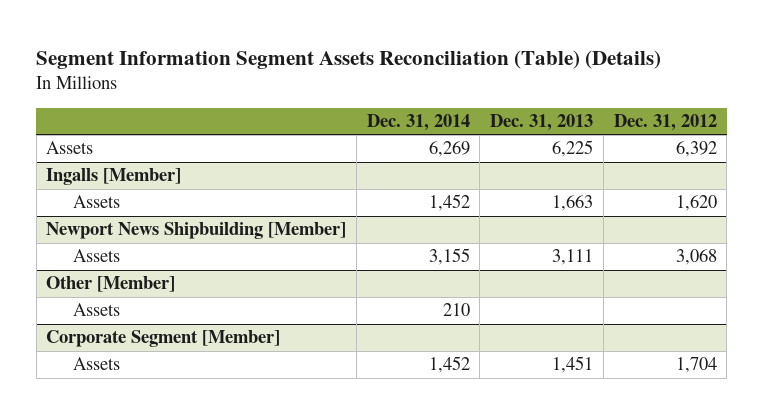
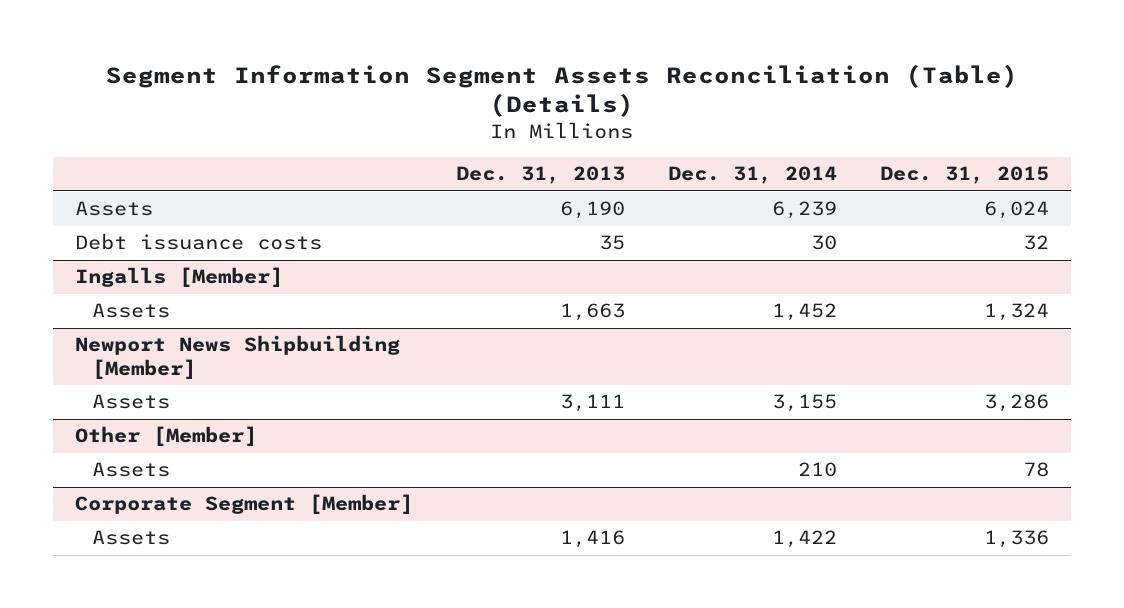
- | Dec. 31, 2014 | Dec. 31, 2013 | Dec. 31, 2012
+ | Dec. 31, 2013 | Dec. 31, 2014 | Dec. 31, 2015
- Assets | 6,269 | 6,225 | 6,392
+ Assets | 6,190 | 6,239 | 6,024
+ Debt issuance costs | 35 | 30 | 32
@ Corporate Segment [Member]
- Assets | 1,452 | 1,451 | 1,704
+ Assets | 1,416 | 1,422 | 1,336

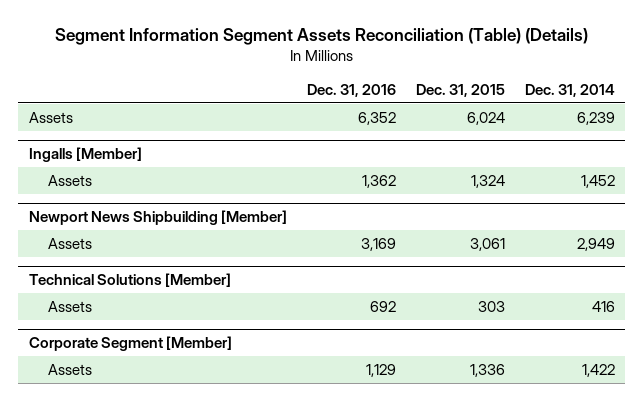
- | Dec. 31, 2013 | Dec. 31, 2014 | Dec. 31, 2015
+ | Dec. 31, 2016 | Dec. 31, 2015 | Dec. 31, 2014
- Debt issuance costs | 35 | 30 | 32
@ Newport News Shipbuilding [Member]
- Assets | 3,111 | 3,155 | 3,286
- Other [Member]
- Assets | | 210 | 78
@ Newport News Shipbuilding [Member]
+ Assets | 3,169 | 3,061 | 2,949
+ Technical Solutions [Member]
+ Assets | 692 | 303 | 416

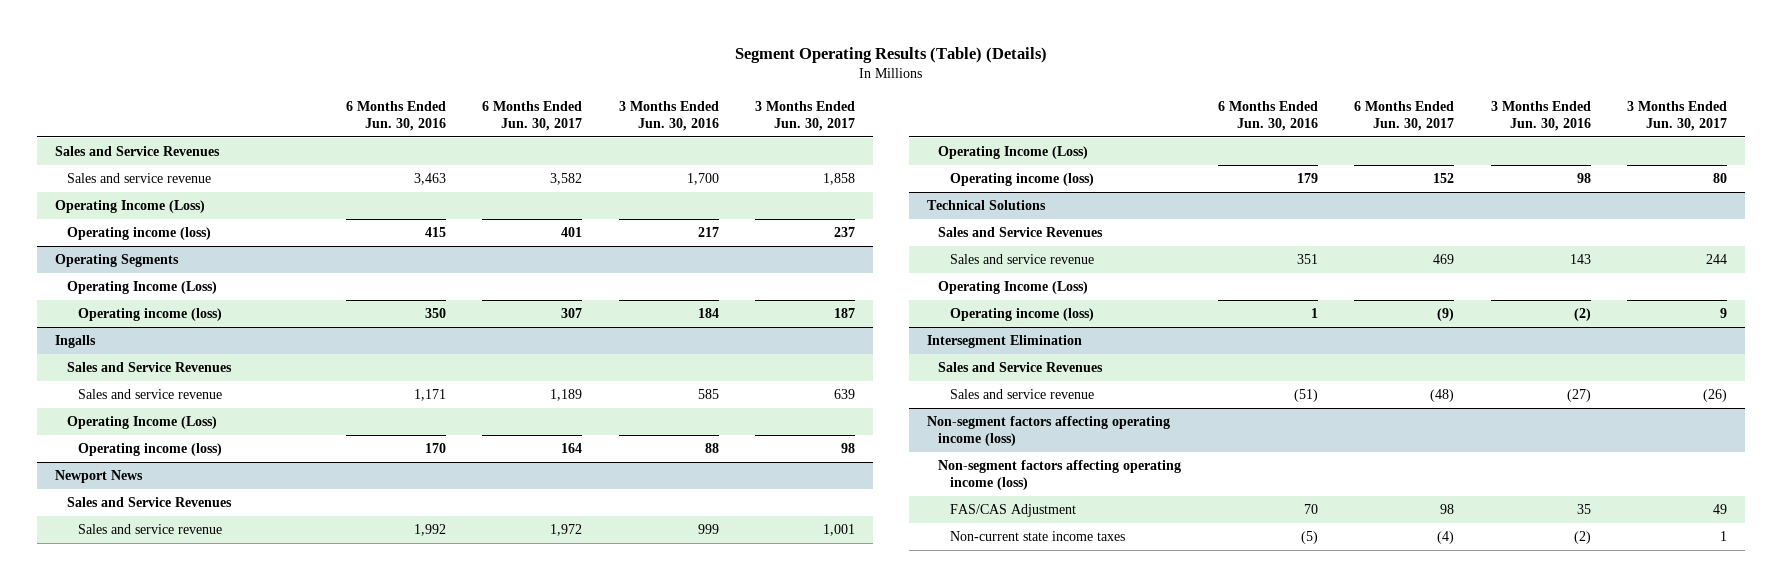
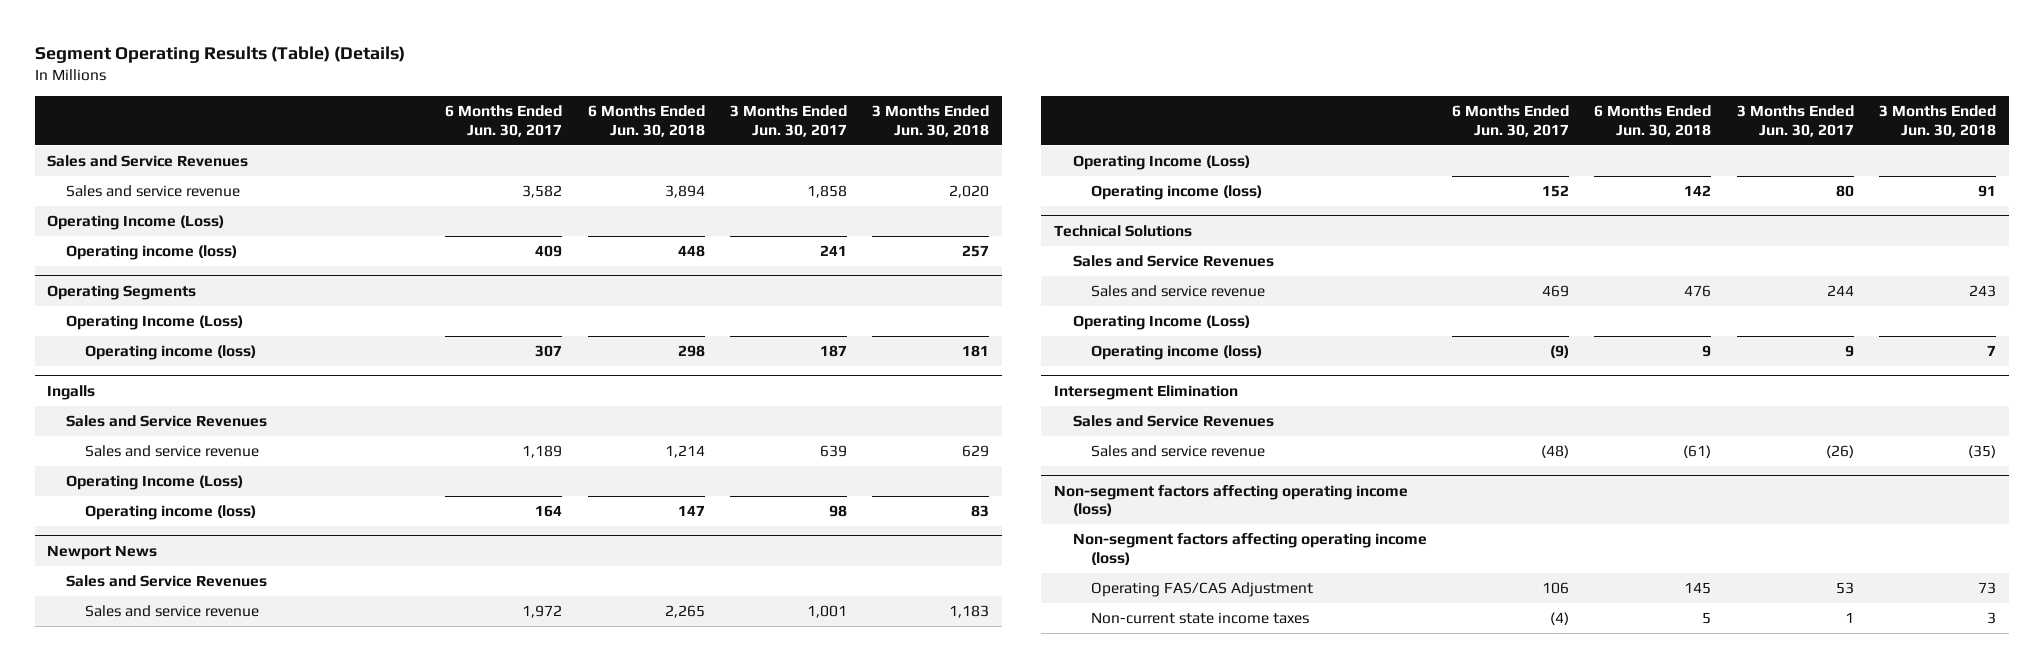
- | 6 Months Ended Jun. 30, 2016 | 6 Months Ended Jun. 30, 2017 | 3 Months Ended Jun. 30, 2016 | 3 Months Ended Jun. 30, 2017
+ | 6 Months Ended Jun. 30, 2017 | 6 Months Ended Jun. 30, 2018 | 3 Months Ended Jun. 30, 2017 | 3 Months Ended Jun. 30, 2018
- Operating income (loss) | 415 | 401 | 217 | 237
+ Operating income (loss) | 409 | 448 | 241 | 257
@ Non-segment factors affecting operating income (loss)
- FAS/CAS Adjustment | 70 | 98 | 35 | 49
+ Operating FAS/CAS Adjustment | 106 | 145 | 53 | 73

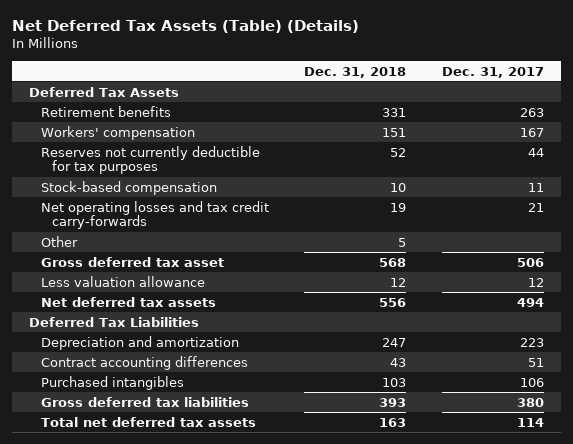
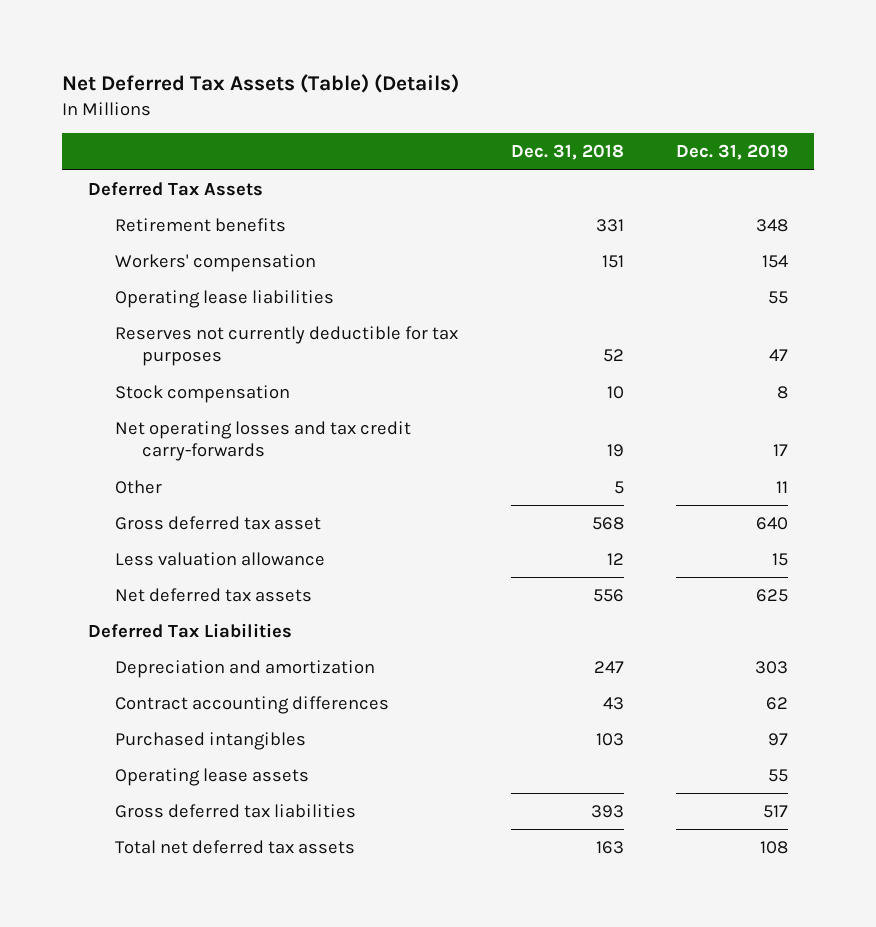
- | Dec. 31, 2018 | Dec. 31, 2017
+ | Dec. 31, 2018 | Dec. 31, 2019
+ Operating lease liabilities | | 55
- Stock-based compensation | 10 | 11
+ Stock compensation | 10 | 8
+ Operating lease assets | | 55

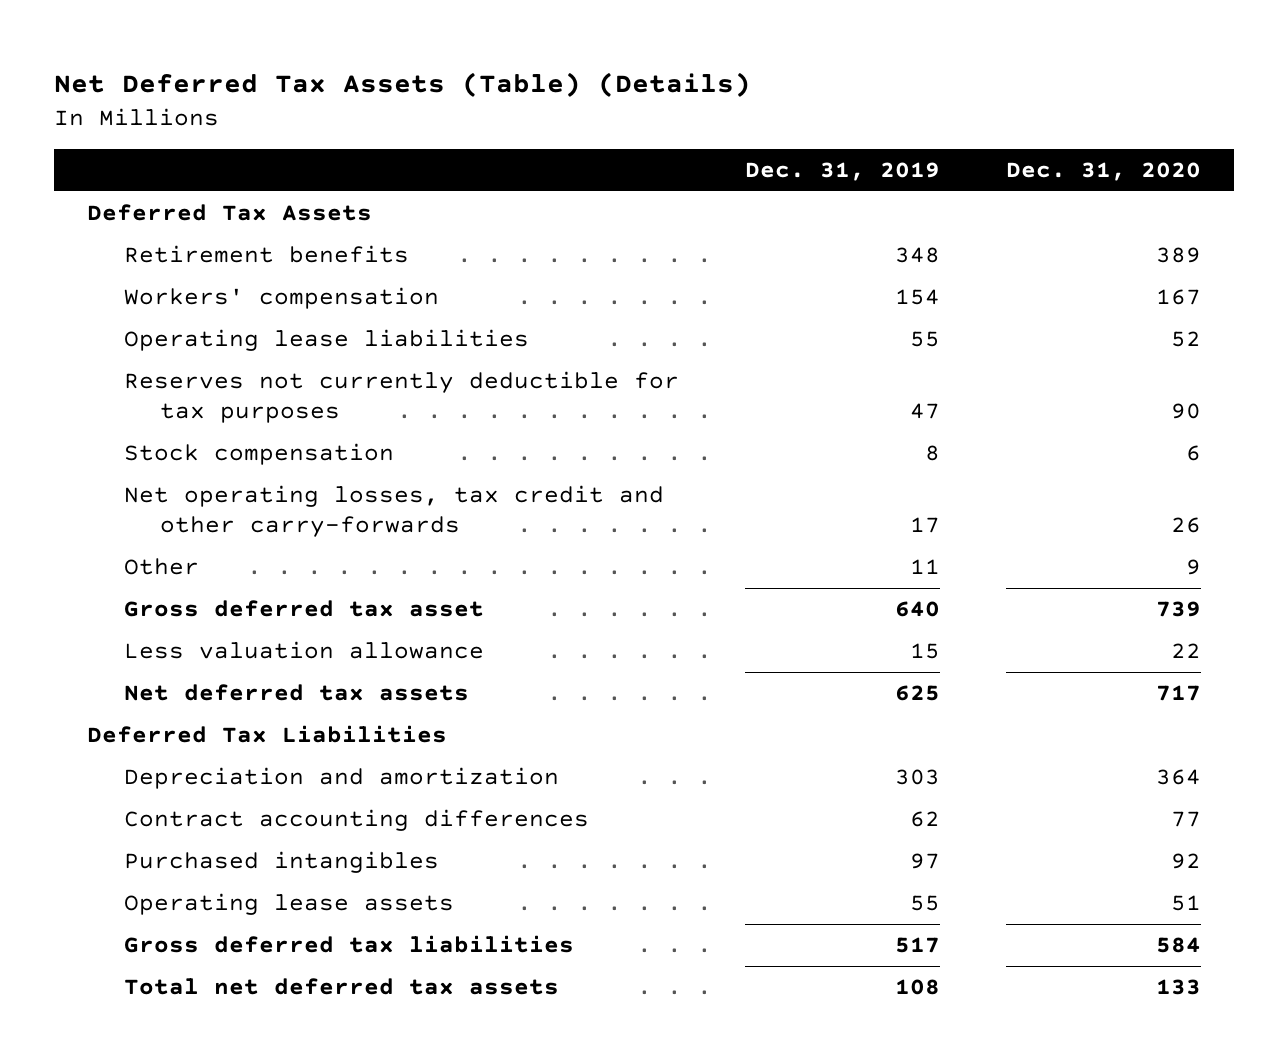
- | Dec. 31, 2018 | Dec. 31, 2019
+ | Dec. 31, 2019 | Dec. 31, 2020
- Net operating losses and tax credit carry-forwards | 19 | 17
+ Net operating losses, tax credit and other carry-forwards | 17 | 26

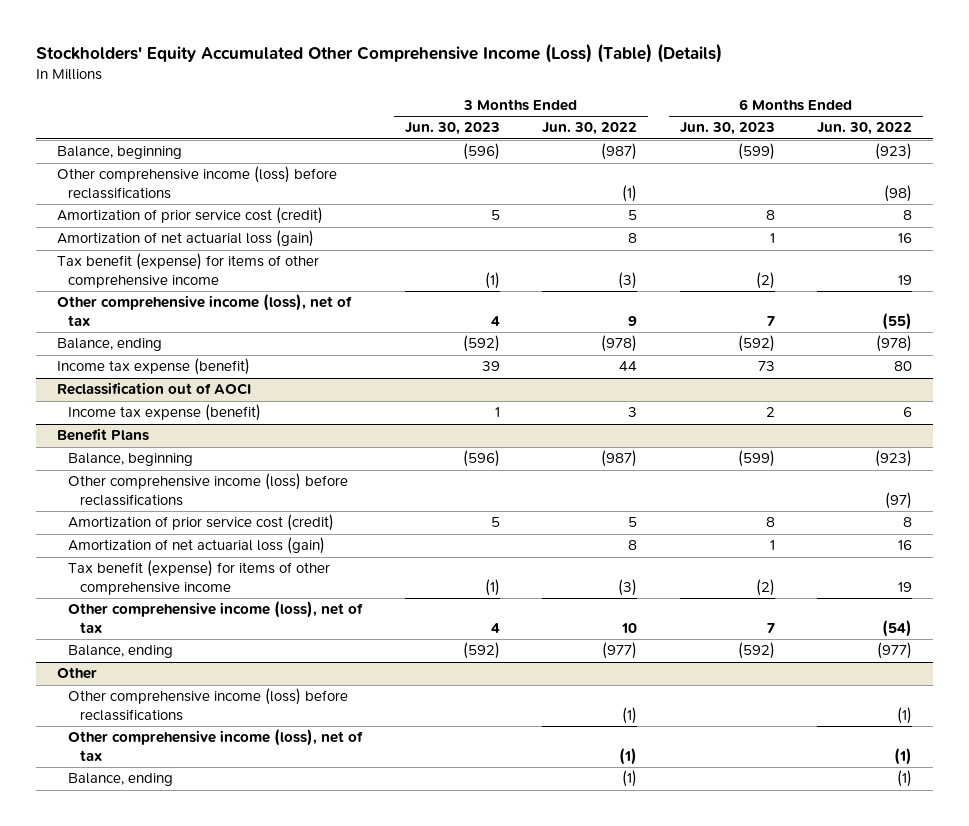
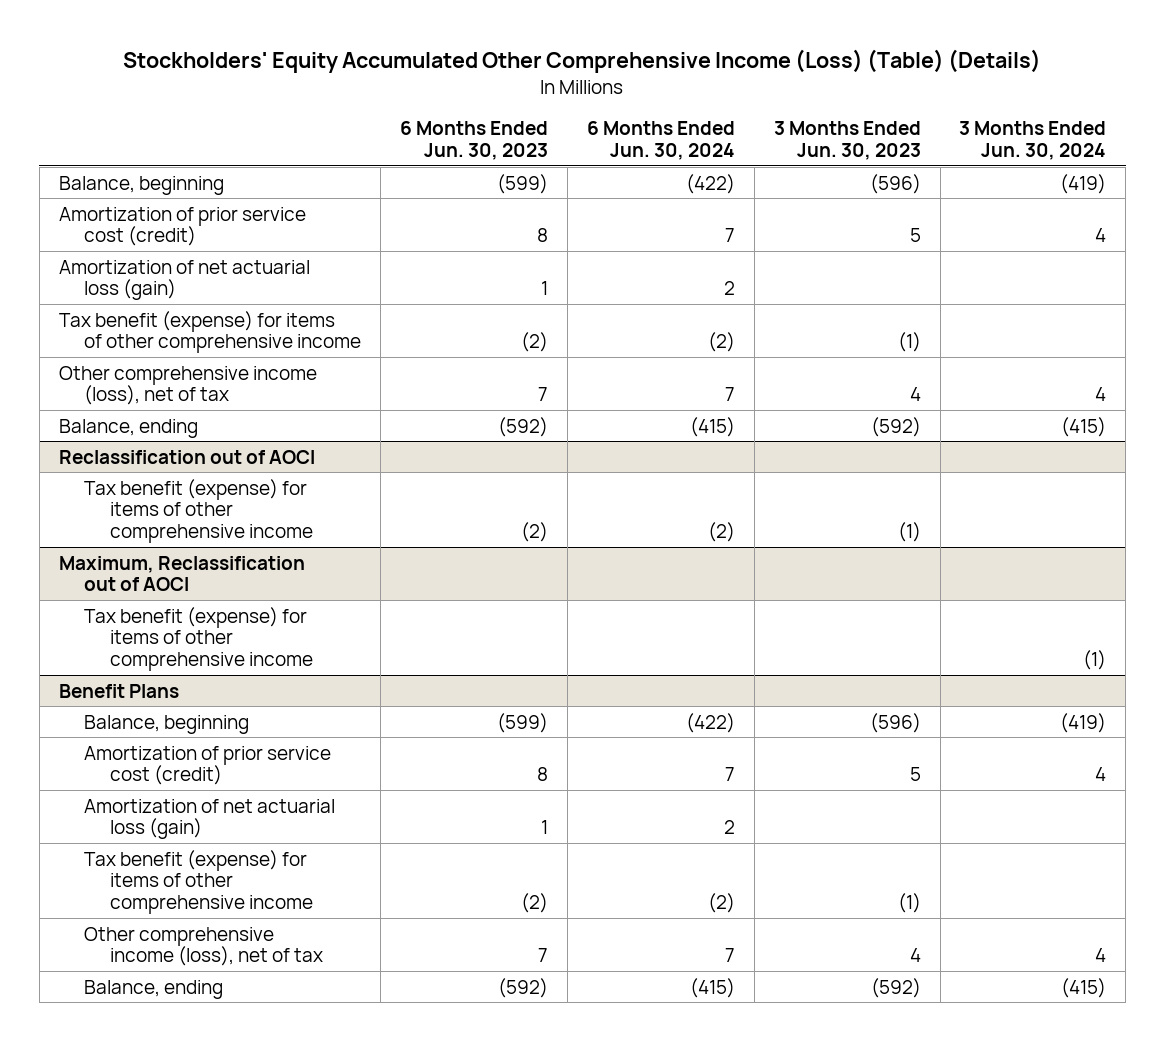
- | 3 Months Ended Jun. 30, 2023 | 3 Months Ended Jun. 30, 2022 | 6 Months Ended Jun. 30, 2023 | 6 Months Ended Jun. 30, 2022
+ | 6 Months Ended Jun. 30, 2023 | 6 Months Ended Jun. 30, 2024 | 3 Months Ended Jun. 30, 2023 | 3 Months Ended Jun. 30, 2024
- Other comprehensive income (loss) before reclassifications | | (1) | | (98)
- Income tax expense (benefit) | 39 | 44 | 73 | 80
@ Reclassification out of AOCI
- Income tax expense (benefit) | 1 | 3 | 2 | 6
+ Tax benefit (expense) for items of other comprehensive income | (2) | (2) | (1) |
+ Maximum, Reclassification out of AOCI
+ Tax benefit (expense) for items of other comprehensive income | | | | (1)
@ Benefit Plans
- Other comprehensive income (loss) before reclassifications | | | | (97)
- Other
- Other comprehensive income (loss) before reclassifications | | (1) | | (1)
- Other comprehensive income (loss), net of tax | | (1) | | (1)
- Balance, ending | | (1) | | (1)

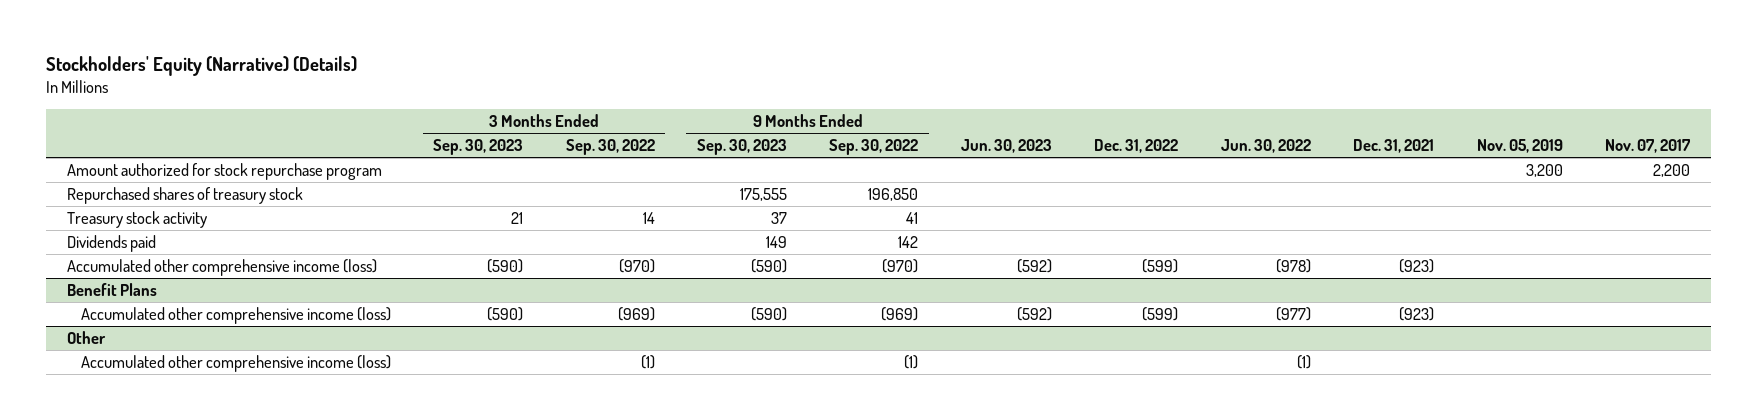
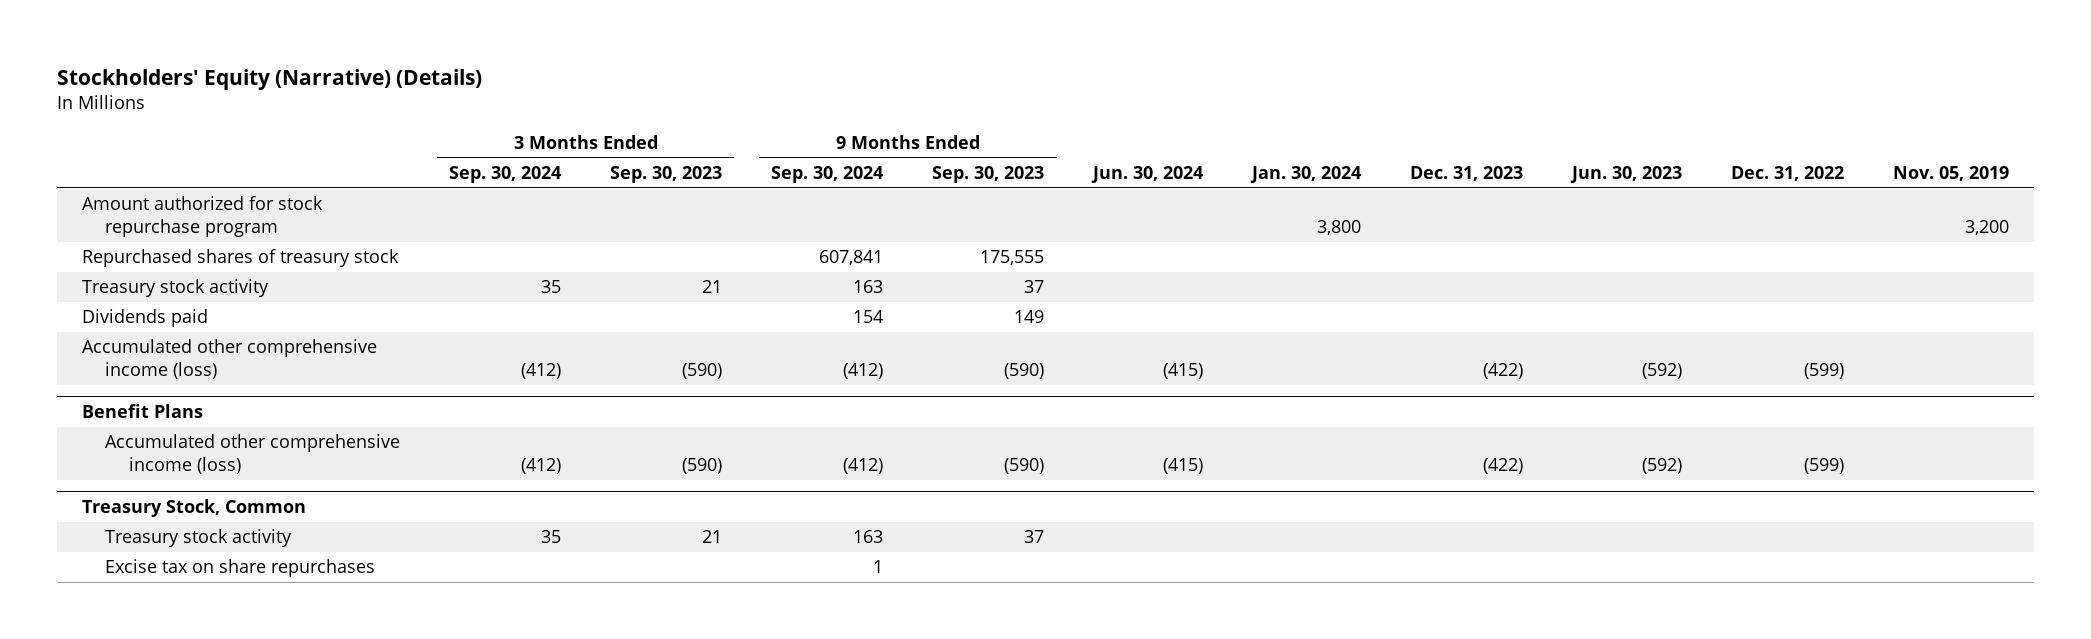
- | 3 Months Ended Sep. 30, 2023 | 3 Months Ended Sep. 30, 2022 | 9 Months Ended Sep. 30, 2023 | 9 Months Ended Sep. 30, 2022 | Jun. 30, 2023 | Dec. 31, 2022 | Jun. 30, 2022 | Dec. 31, 2021 | Nov. 05, 2019 | Nov. 07, 2017
+ | 3 Months Ended Sep. 30, 2024 | 3 Months Ended Sep. 30, 2023 | 9 Months Ended Sep. 30, 2024 | 9 Months Ended Sep. 30, 2023 | Jun. 30, 2024 | Jan. 30, 2024 | Dec. 31, 2023 | Jun. 30, 2023 | Dec. 31, 2022 | Nov. 05, 2019
- Other
- Accumulated other comprehensive income (loss) | | (1) | | (1) | | | (1) | | |
+ Treasury Stock, Common
+ Treasury stock activity | 35 | 21 | 163 | 37 | | | | | |
+ Excise tax on share repurchases | | | 1 | | | | | | |

